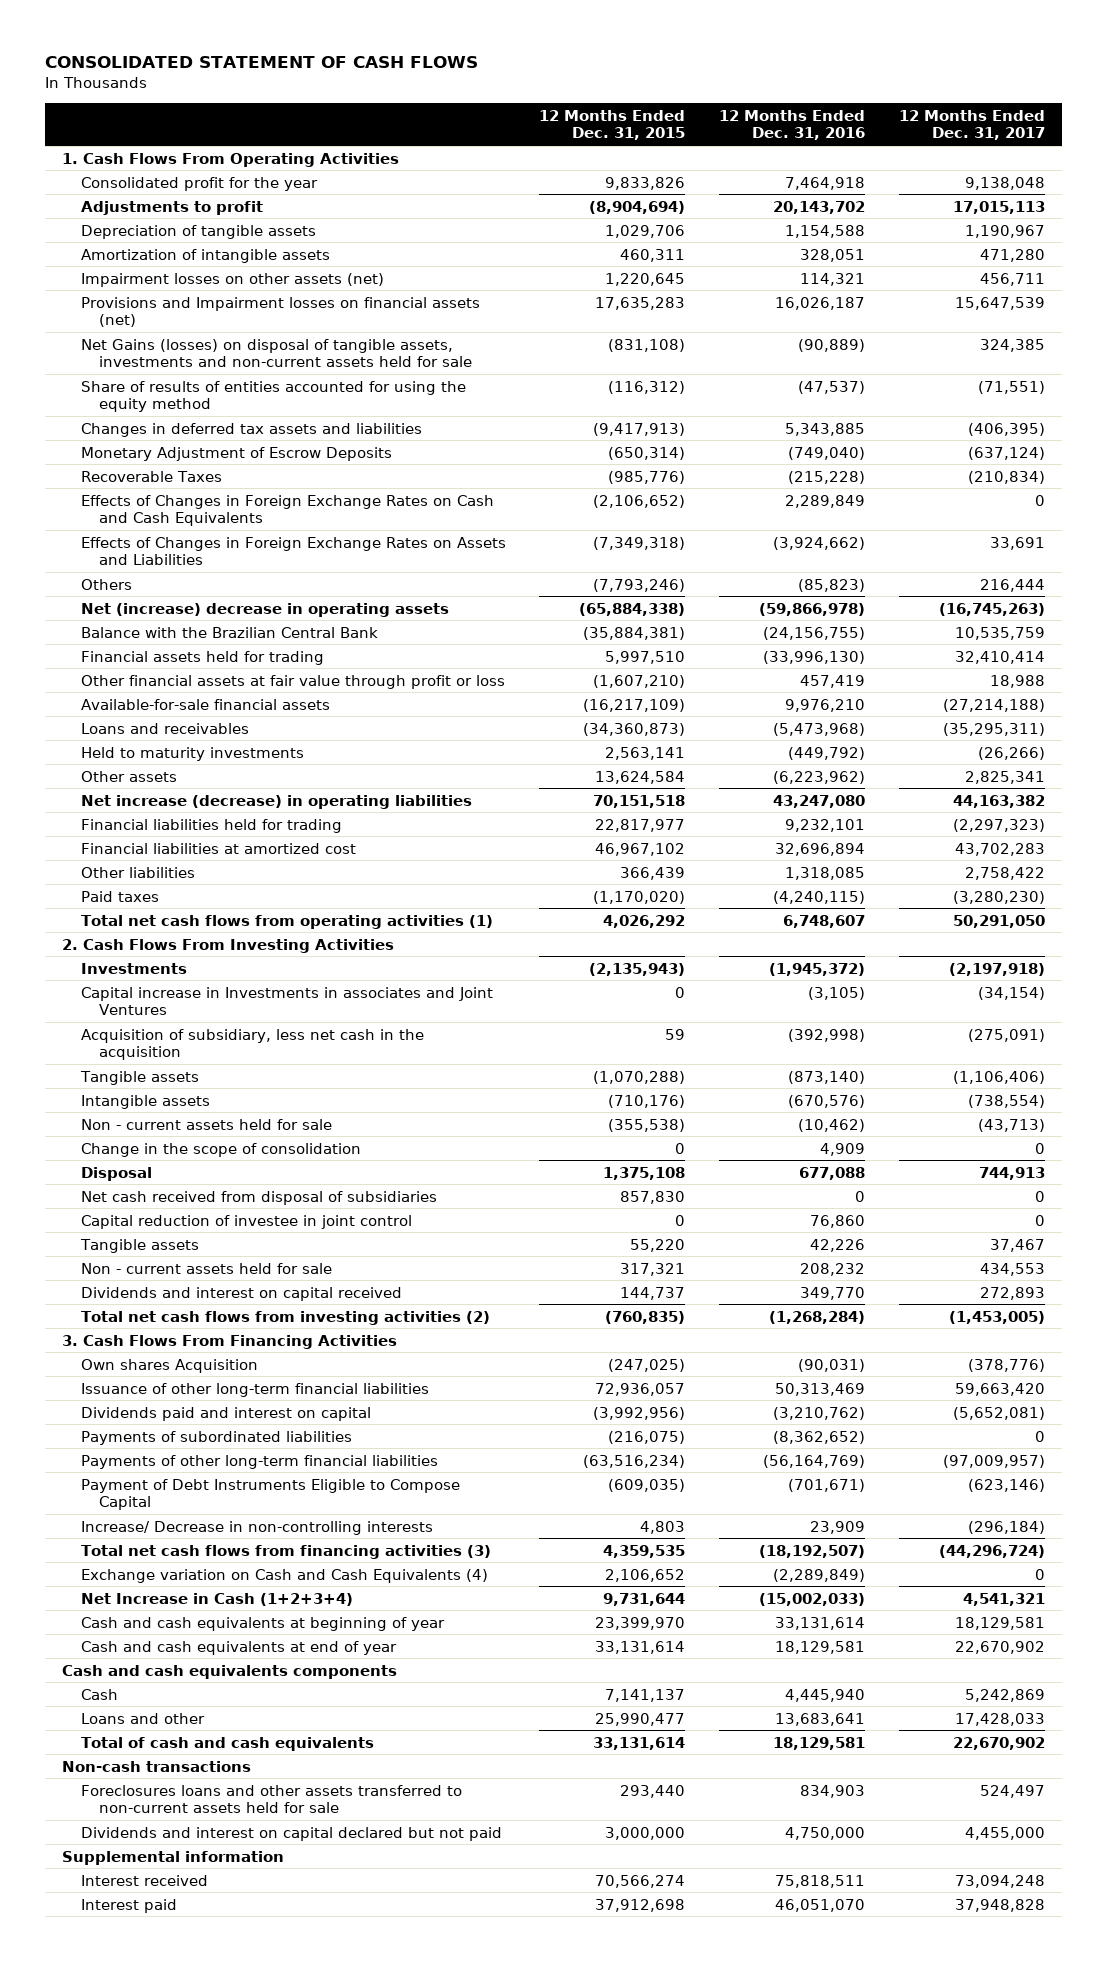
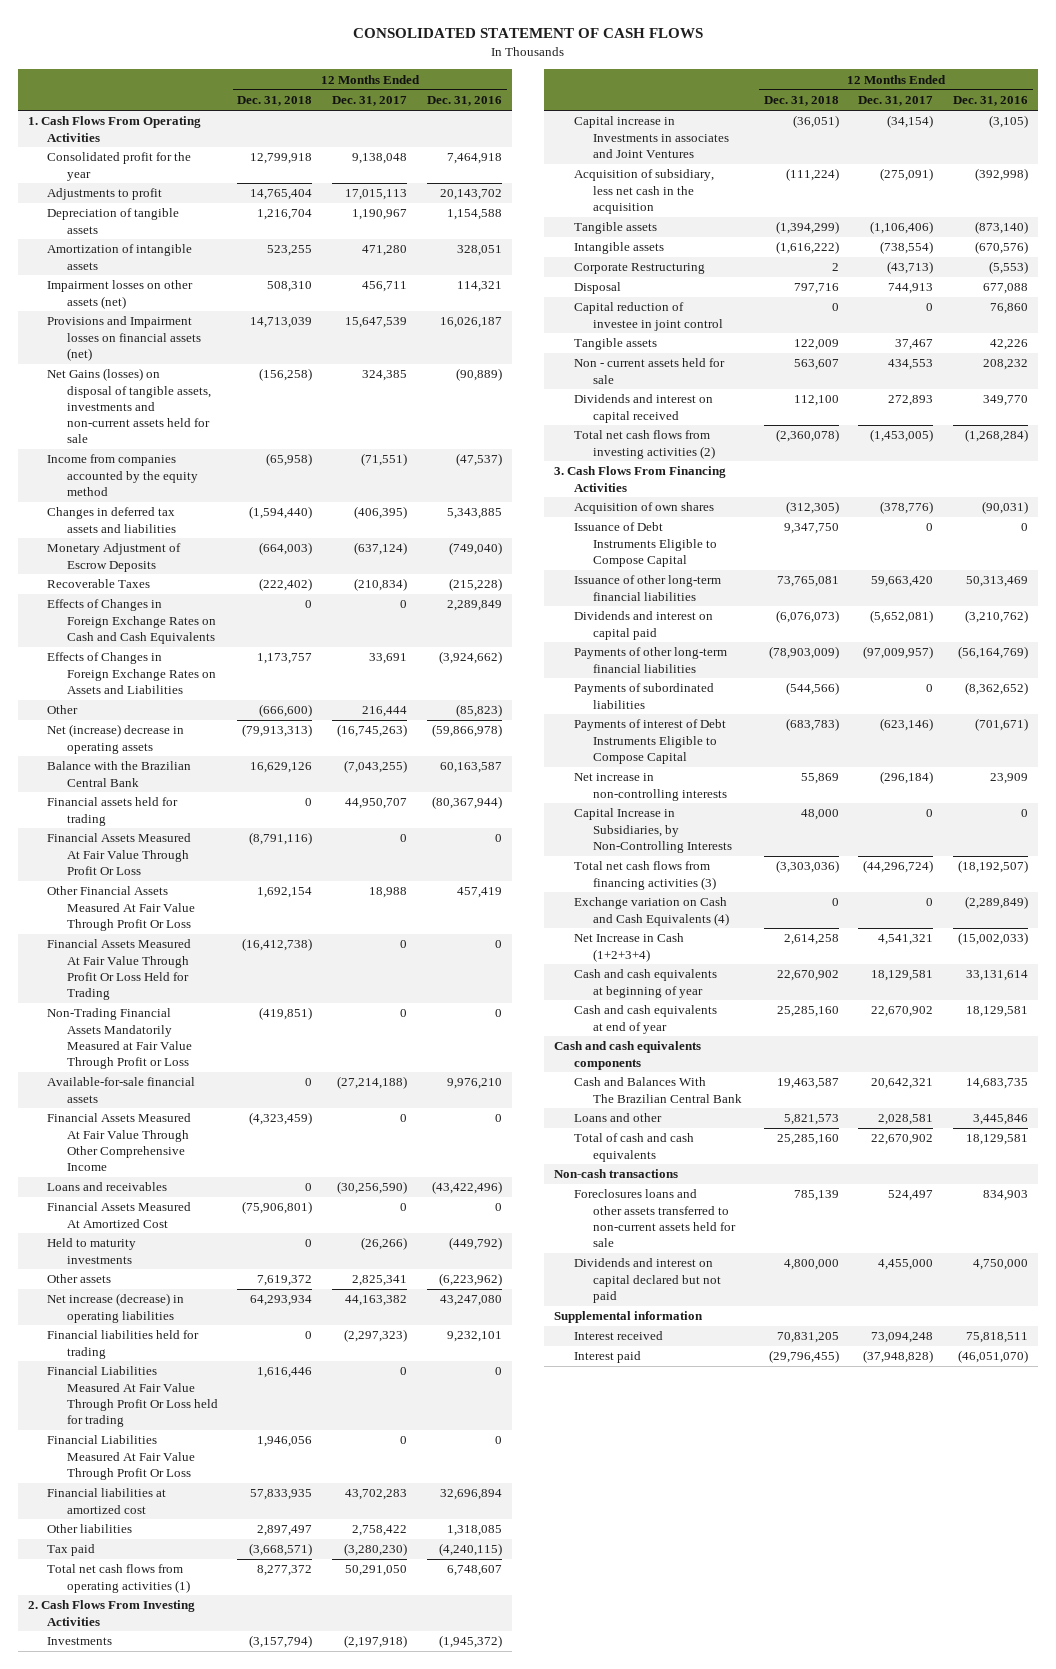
- | 12 Months Ended Dec. 31, 2015 | 12 Months Ended Dec. 31, 2016 | 12 Months Ended Dec. 31, 2017
+ | 12 Months Ended Dec. 31, 2018 | 12 Months Ended Dec. 31, 2017 | 12 Months Ended Dec. 31, 2016
- Share of results of entities accounted for using the equity method | (116,312) | (47,537) | (71,551)
+ Income from companies accounted by the equity method | (65,958) | (71,551) | (47,537)
- Others | (7,793,246) | (85,823) | 216,444
+ Other | (666,600) | 216,444 | (85,823)
- Balance with the Brazilian Central Bank | (35,884,381) | (24,156,755) | 10,535,759
- Financial assets held for trading | 5,997,510 | (33,996,130) | 32,410,414
- Other financial assets at fair value through profit or loss | (1,607,210) | 457,419 | 18,988
+ Balance with the Brazilian Central Bank | 16,629,126 | (7,043,255) | 60,163,587
+ Financial assets held for trading | 0 | 44,950,707 | (80,367,944)
+ Financial Assets Measured At Fair Value Through Profit Or Loss | (8,791,116) | 0 | 0
+ Other Financial Assets Measured At Fair Value Through Profit Or Loss | 1,692,154 | 18,988 | 457,419
+ Financial Assets Measured At Fair Value Through Profit Or Loss Held for Trading | (16,412,738) | 0 | 0
+ Non-Trading Financial Assets Mandatorily Measured at Fair Value Through Profit or Loss | (419,851) | 0 | 0
- Loans and receivables | (34,360,873) | (5,473,968) | (35,295,311)
+ Financial Assets Measured At Fair Value Through Other Comprehensive Income | (4,323,459) | 0 | 0
+ Loans and receivables | 0 | (30,256,590) | (43,422,496)
+ Financial Assets Measured At Amortized Cost | (75,906,801) | 0 | 0
+ Financial Liabilities Measured At Fair Value Through Profit Or Loss held for trading | 1,616,446 | 0 | 0
+ Financial Liabilities Measured At Fair Value Through Profit Or Loss | 1,946,056 | 0 | 0
- Paid taxes | (1,170,020) | (4,240,115) | (3,280,230)
+ Tax paid | (3,668,571) | (3,280,230) | (4,240,115)
- Non - current assets held for sale | (355,538) | (10,462) | (43,713)
- Change in the scope of consolidation | 0 | 4,909 | 0
+ Corporate Restructuring | 2 | (43,713) | (5,553)
- Net cash received from disposal of subsidiaries | 857,830 | 0 | 0
- Own shares Acquisition | (247,025) | (90,031) | (378,776)
+ Acquisition of own shares | (312,305) | (378,776) | (90,031)
+ Issuance of Debt Instruments Eligible to Compose Capital | 9,347,750 | 0 | 0
- Dividends paid and interest on capital | (3,992,956) | (3,210,762) | (5,652,081)
+ Dividends and interest on capital paid | (6,076,073) | (5,652,081) | (3,210,762)
- Payment of Debt Instruments Eligible to Compose Capital | (609,035) | (701,671) | (623,146)
- Increase/ Decrease in non-controlling interests | 4,803 | 23,909 | (296,184)
moved down: Payments of subordinated liabilities | (544,566) | 0 | (8,362,652)
+ Payments of interest of Debt Instruments Eligible to Compose Capital | (683,783) | (623,146) | (701,671)
+ Net increase in non-controlling interests | 55,869 | (296,184) | 23,909
+ Capital Increase in Subsidiaries, by Non-Controlling Interests | 48,000 | 0 | 0
- Cash | 7,141,137 | 4,445,940 | 5,242,869
- Loans and other | 25,990,477 | 13,683,641 | 17,428,033
+ Cash and Balances With The Brazilian Central Bank | 19,463,587 | 20,642,321 | 14,683,735
+ Loans and other | 5,821,573 | 2,028,581 | 3,445,846
- Interest paid | 37,912,698 | 46,051,070 | 37,948,828
+ Interest paid | (29,796,455) | (37,948,828) | (46,051,070)

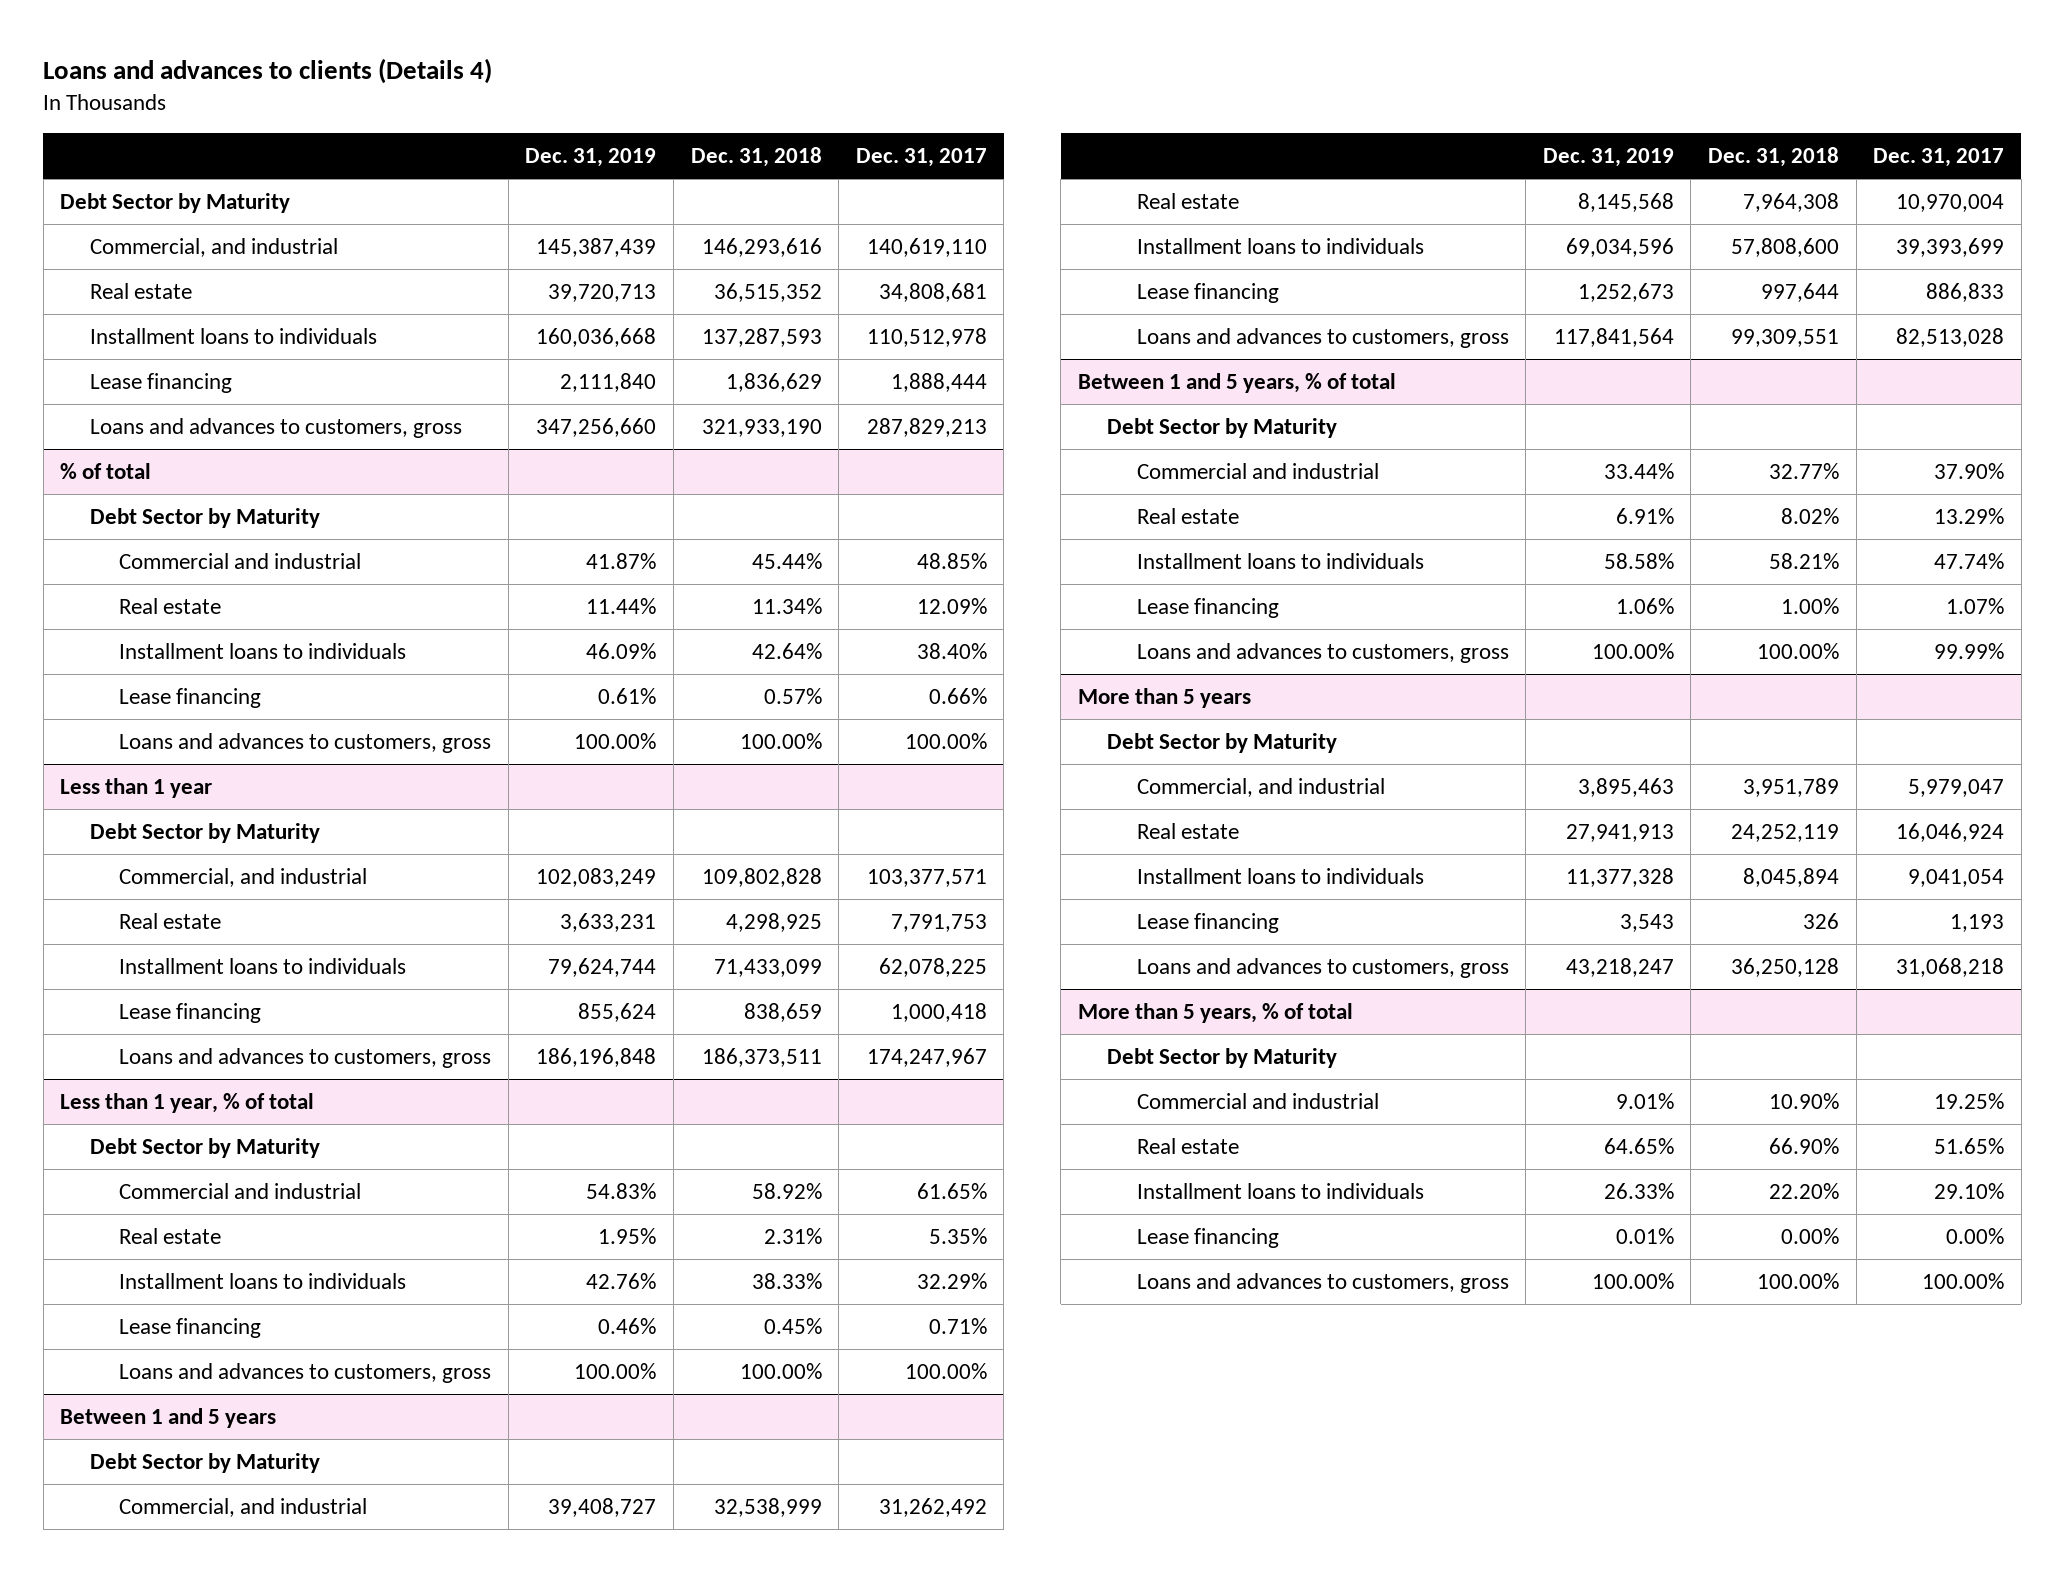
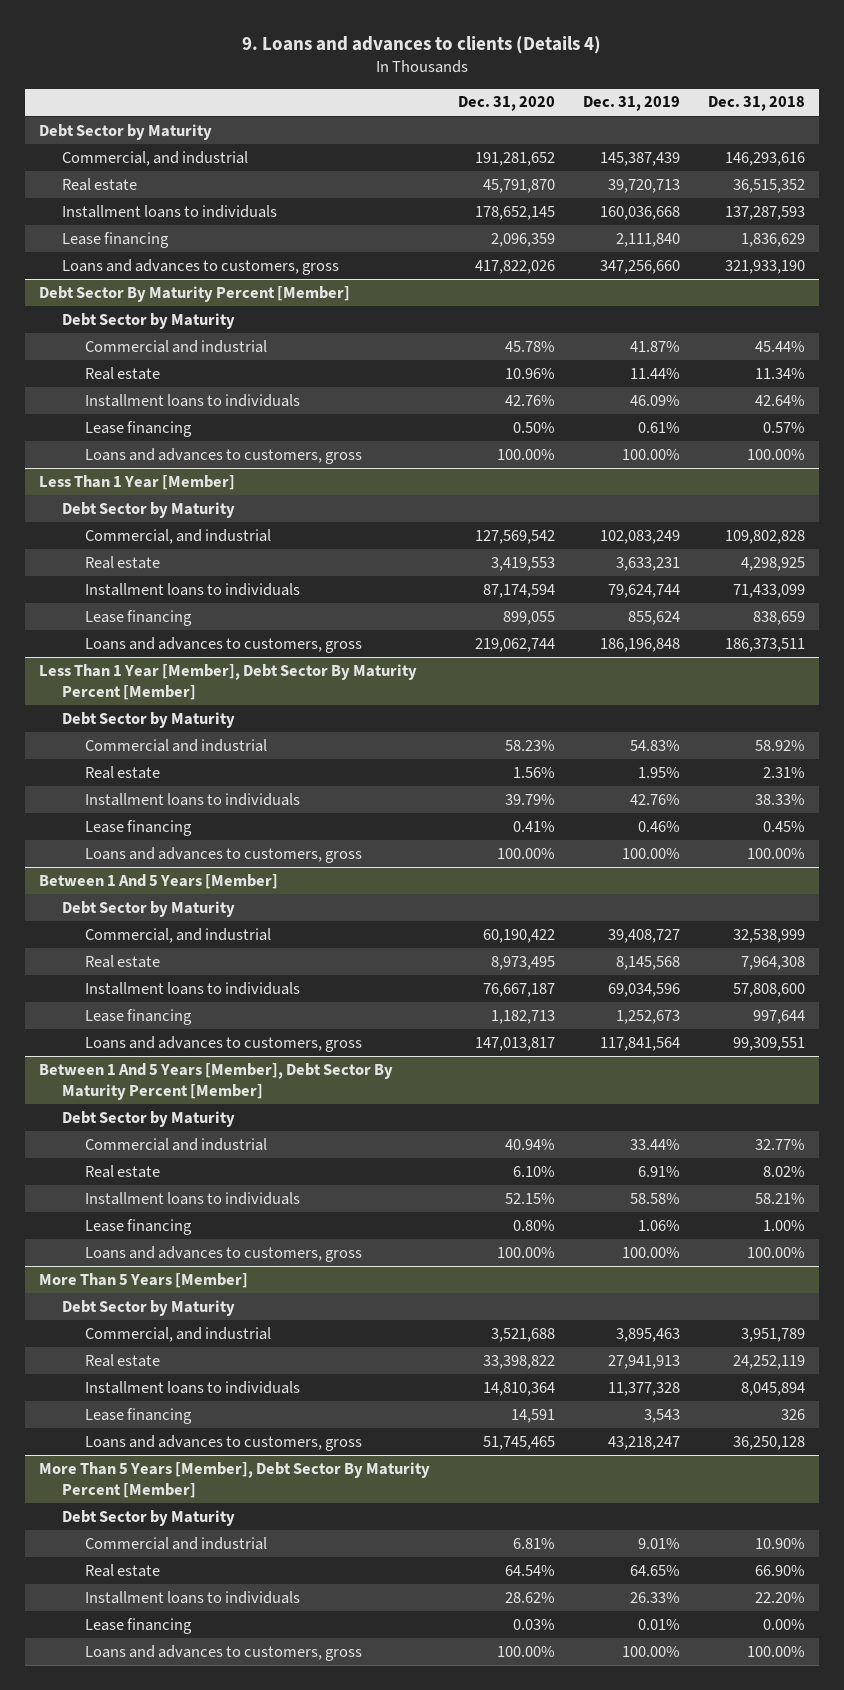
- Loans and advances to clients (Details 4)
+ 9. Loans and advances to clients (Details 4)
- | Dec. 31, 2019 | Dec. 31, 2018 | Dec. 31, 2017
+ | Dec. 31, 2020 | Dec. 31, 2019 | Dec. 31, 2018
- % of total
+ Debt Sector By Maturity Percent [Member]
- Less than 1 year
+ Less Than 1 Year [Member]
- Less than 1 year, % of total
+ Less Than 1 Year [Member], Debt Sector By Maturity Percent [Member]
- Between 1 and 5 years
+ Between 1 And 5 Years [Member]
- Between 1 and 5 years, % of total
+ Between 1 And 5 Years [Member], Debt Sector By Maturity Percent [Member]
- More than 5 years
+ More Than 5 Years [Member]
- More than 5 years, % of total
+ More Than 5 Years [Member], Debt Sector By Maturity Percent [Member]

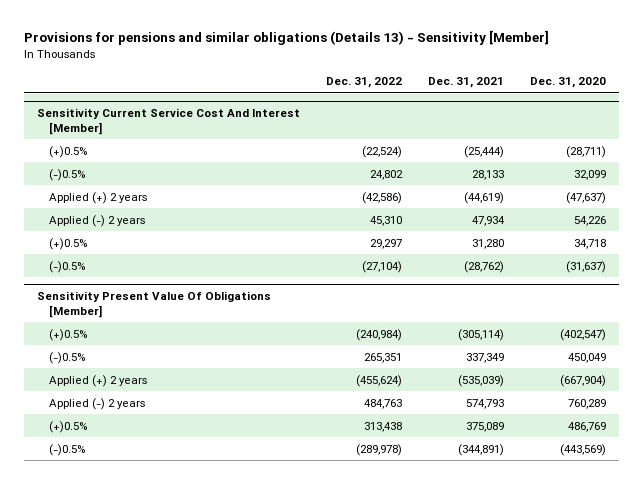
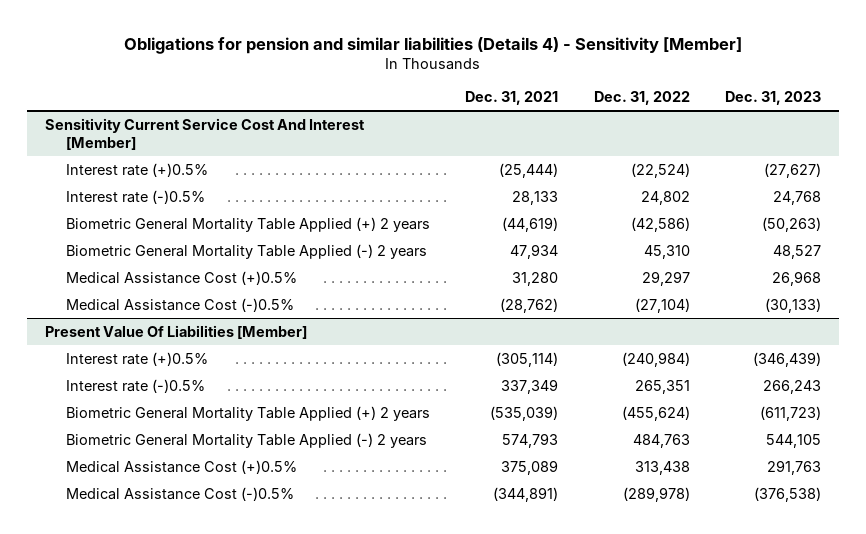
- Provisions for pensions and similar obligations (Details 13) - Sensitivity [Member]
+ Obligations for pension and similar liabilities (Details 4) - Sensitivity [Member]
- | Dec. 31, 2022 | Dec. 31, 2021 | Dec. 31, 2020
+ | Dec. 31, 2021 | Dec. 31, 2022 | Dec. 31, 2023
@ Sensitivity Current Service Cost And Interest [Member]
- (+)0.5% | (22,524) | (25,444) | (28,711)
- (-)0.5% | 24,802 | 28,133 | 32,099
- Applied (+) 2 years | (42,586) | (44,619) | (47,637)
- Applied (-) 2 years | 45,310 | 47,934 | 54,226
- (+)0.5% | 29,297 | 31,280 | 34,718
- (-)0.5% | (27,104) | (28,762) | (31,637)
- Sensitivity Present Value Of Obligations [Member]
- (+)0.5% | (240,984) | (305,114) | (402,547)
- (-)0.5% | 265,351 | 337,349 | 450,049
- Applied (+) 2 years | (455,624) | (535,039) | (667,904)
- Applied (-) 2 years | 484,763 | 574,793 | 760,289
- (+)0.5% | 313,438 | 375,089 | 486,769
- (-)0.5% | (289,978) | (344,891) | (443,569)
@ Sensitivity Current Service Cost And Interest [Member]
+ Interest rate (+)0.5% | (25,444) | (22,524) | (27,627)
+ Interest rate (-)0.5% | 28,133 | 24,802 | 24,768
+ Biometric General Mortality Table Applied (+) 2 years | (44,619) | (42,586) | (50,263)
+ Biometric General Mortality Table Applied (-) 2 years | 47,934 | 45,310 | 48,527
+ Medical Assistance Cost (+)0.5% | 31,280 | 29,297 | 26,968
+ Medical Assistance Cost (-)0.5% | (28,762) | (27,104) | (30,133)
+ Present Value Of Liabilities [Member]
+ Interest rate (+)0.5% | (305,114) | (240,984) | (346,439)
+ Interest rate (-)0.5% | 337,349 | 265,351 | 266,243
+ Biometric General Mortality Table Applied (+) 2 years | (535,039) | (455,624) | (611,723)
+ Biometric General Mortality Table Applied (-) 2 years | 574,793 | 484,763 | 544,105
+ Medical Assistance Cost (+)0.5% | 375,089 | 313,438 | 291,763
+ Medical Assistance Cost (-)0.5% | (344,891) | (289,978) | (376,538)

